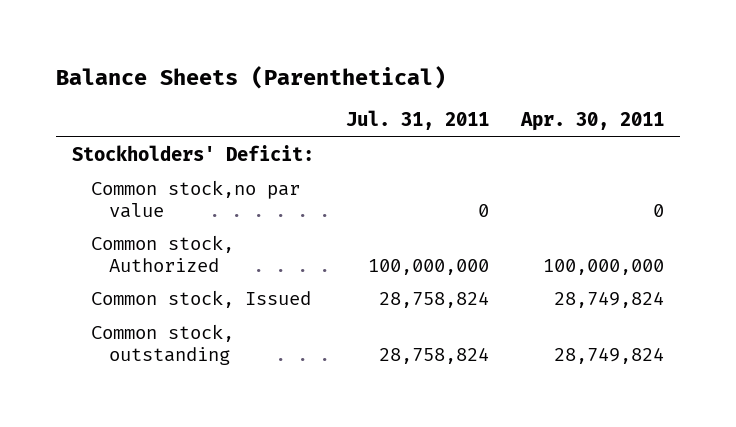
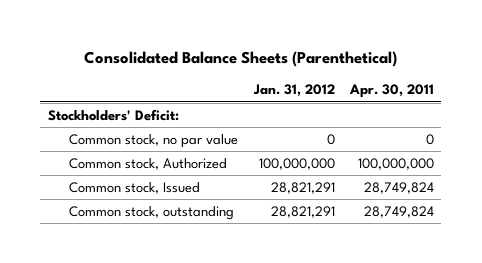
- Balance Sheets (Parenthetical)
+ Consolidated Balance Sheets (Parenthetical)
- | Jul. 31, 2011 | Apr. 30, 2011
+ | Jan. 31, 2012 | Apr. 30, 2011
- Common stock,no par value | 0 | 0
+ Common stock, no par value | 0 | 0

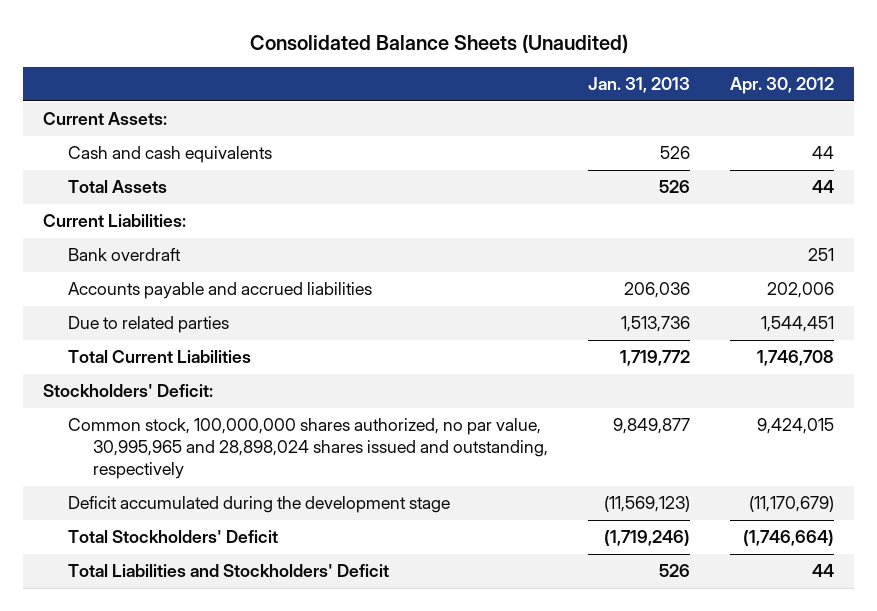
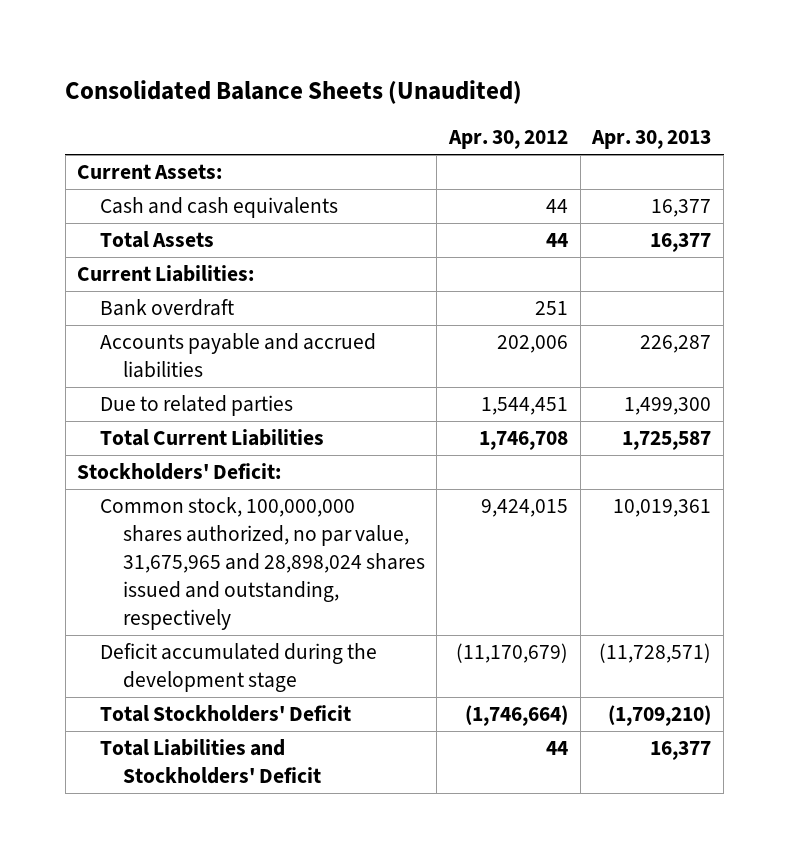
- | Jan. 31, 2013 | Apr. 30, 2012
+ | Apr. 30, 2012 | Apr. 30, 2013
- Common stock, 100,000,000 shares authorized, no par value, 30,995,965 and 28,898,024 shares issued and outstanding, respectively | 9,849,877 | 9,424,015
+ Common stock, 100,000,000 shares authorized, no par value, 31,675,965 and 28,898,024 shares issued and outstanding, respectively | 9,424,015 | 10,019,361

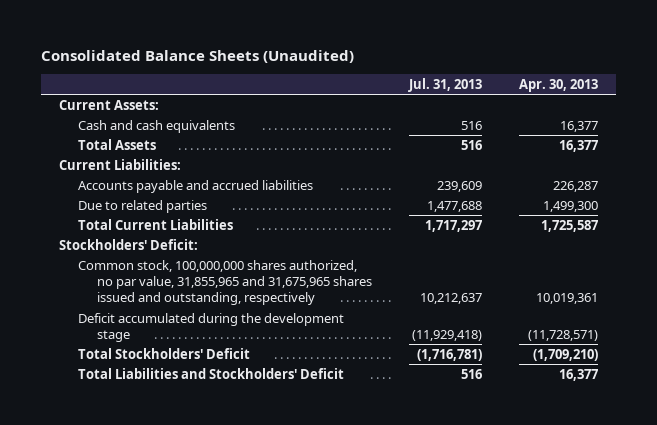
- | Apr. 30, 2012 | Apr. 30, 2013
+ | Jul. 31, 2013 | Apr. 30, 2013
- Bank overdraft | 251 |
- Common stock, 100,000,000 shares authorized, no par value, 31,675,965 and 28,898,024 shares issued and outstanding, respectively | 9,424,015 | 10,019,361
+ Common stock, 100,000,000 shares authorized, no par value, 31,855,965 and 31,675,965 shares issued and outstanding, respectively | 10,212,637 | 10,019,361

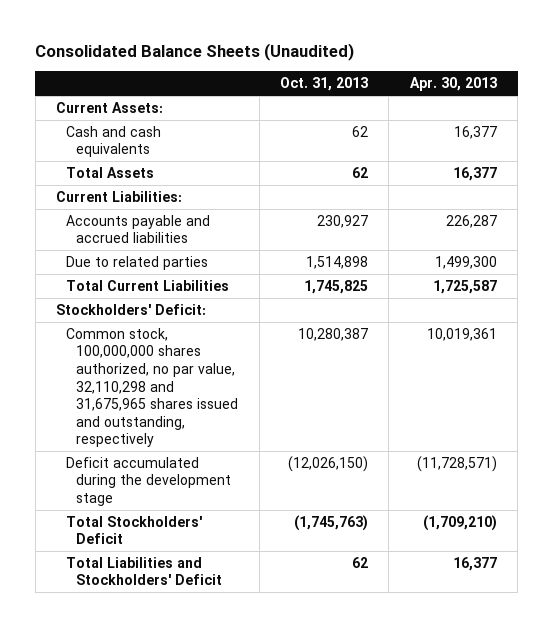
- | Jul. 31, 2013 | Apr. 30, 2013
+ | Oct. 31, 2013 | Apr. 30, 2013
- Common stock, 100,000,000 shares authorized, no par value, 31,855,965 and 31,675,965 shares issued and outstanding, respectively | 10,212,637 | 10,019,361
+ Common stock, 100,000,000 shares authorized, no par value, 32,110,298 and 31,675,965 shares issued and outstanding, respectively | 10,280,387 | 10,019,361

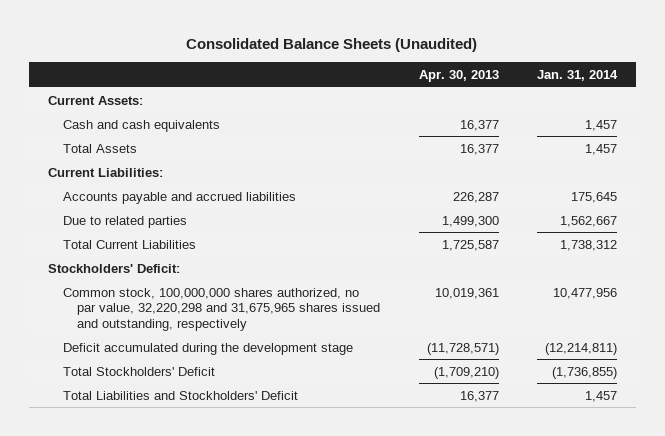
- | Oct. 31, 2013 | Apr. 30, 2013
+ | Apr. 30, 2013 | Jan. 31, 2014
- Common stock, 100,000,000 shares authorized, no par value, 32,110,298 and 31,675,965 shares issued and outstanding, respectively | 10,280,387 | 10,019,361
+ Common stock, 100,000,000 shares authorized, no par value, 32,220,298 and 31,675,965 shares issued and outstanding, respectively | 10,019,361 | 10,477,956

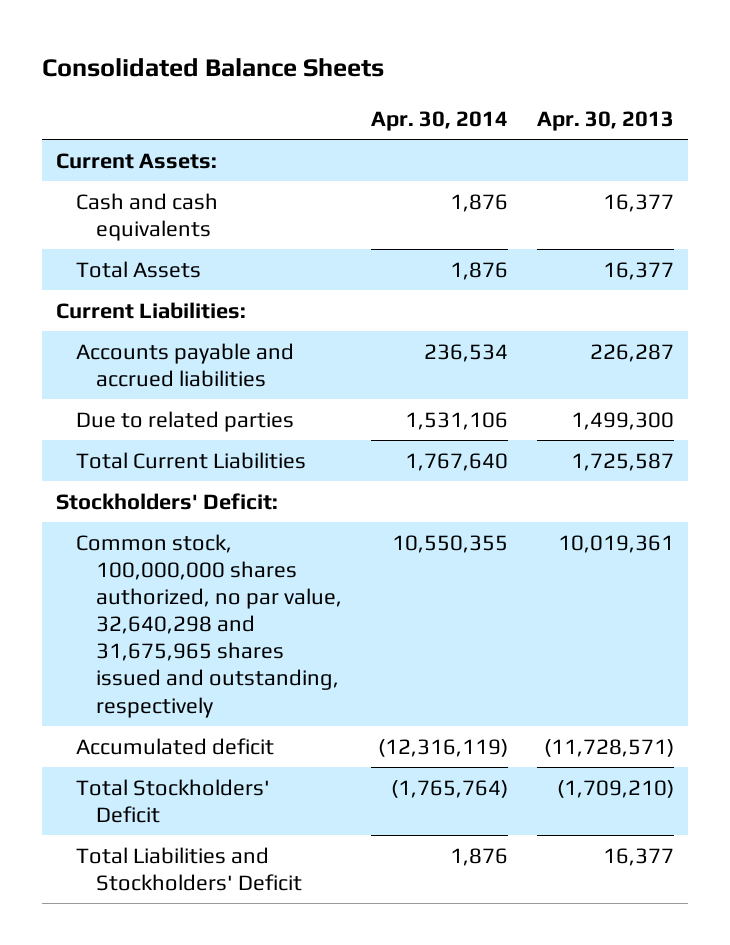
- Consolidated Balance Sheets (Unaudited)
+ Consolidated Balance Sheets
- | Apr. 30, 2013 | Jan. 31, 2014
+ | Apr. 30, 2014 | Apr. 30, 2013
- Common stock, 100,000,000 shares authorized, no par value, 32,220,298 and 31,675,965 shares issued and outstanding, respectively | 10,019,361 | 10,477,956
- Deficit accumulated during the development stage | (11,728,571) | (12,214,811)
+ Common stock, 100,000,000 shares authorized, no par value, 32,640,298 and 31,675,965 shares issued and outstanding, respectively | 10,550,355 | 10,019,361
+ Accumulated deficit | (12,316,119) | (11,728,571)

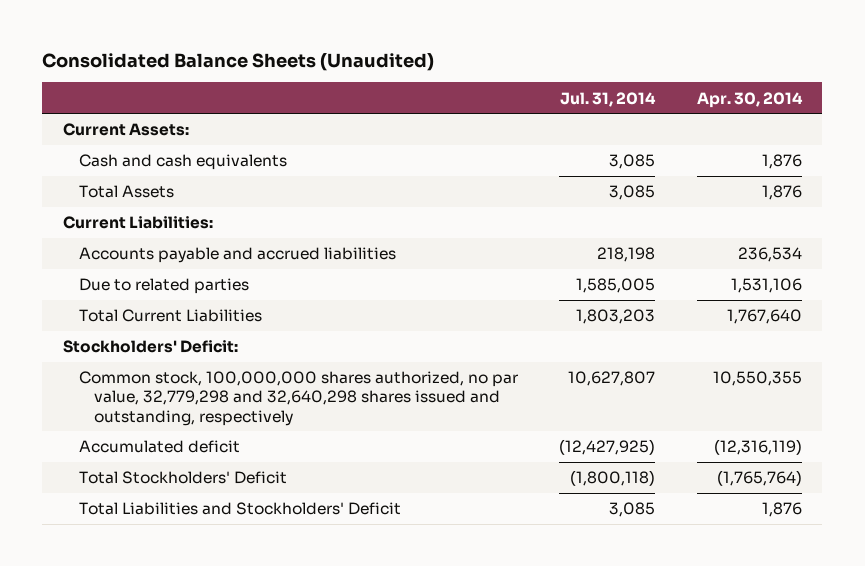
- Consolidated Balance Sheets
+ Consolidated Balance Sheets (Unaudited)
- | Apr. 30, 2014 | Apr. 30, 2013
+ | Jul. 31, 2014 | Apr. 30, 2014
- Common stock, 100,000,000 shares authorized, no par value, 32,640,298 and 31,675,965 shares issued and outstanding, respectively | 10,550,355 | 10,019,361
+ Common stock, 100,000,000 shares authorized, no par value, 32,779,298 and 32,640,298 shares issued and outstanding, respectively | 10,627,807 | 10,550,355

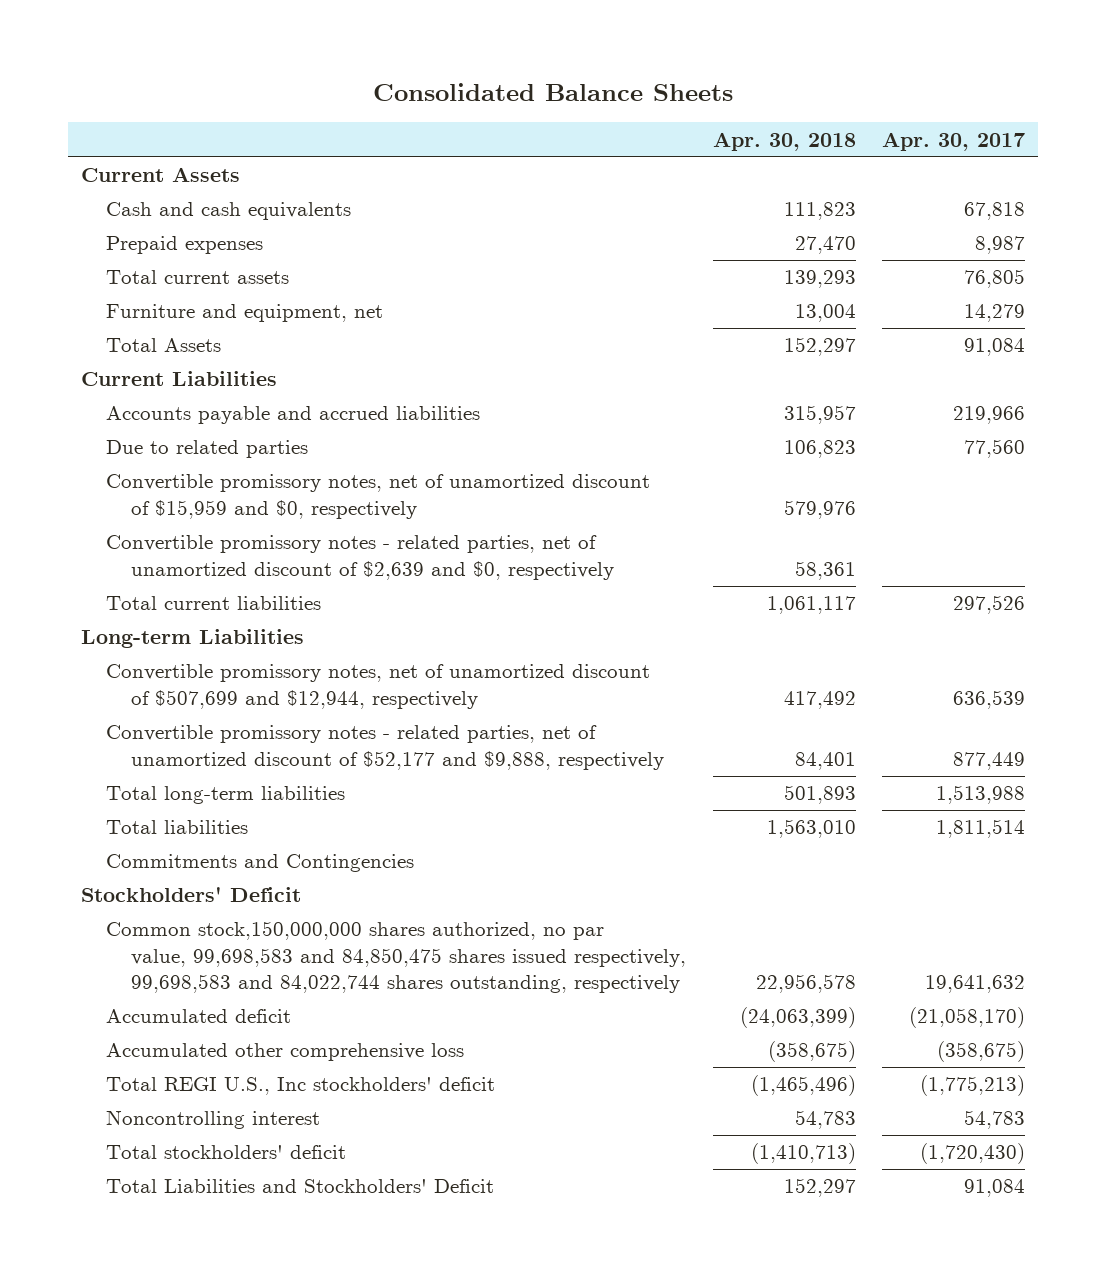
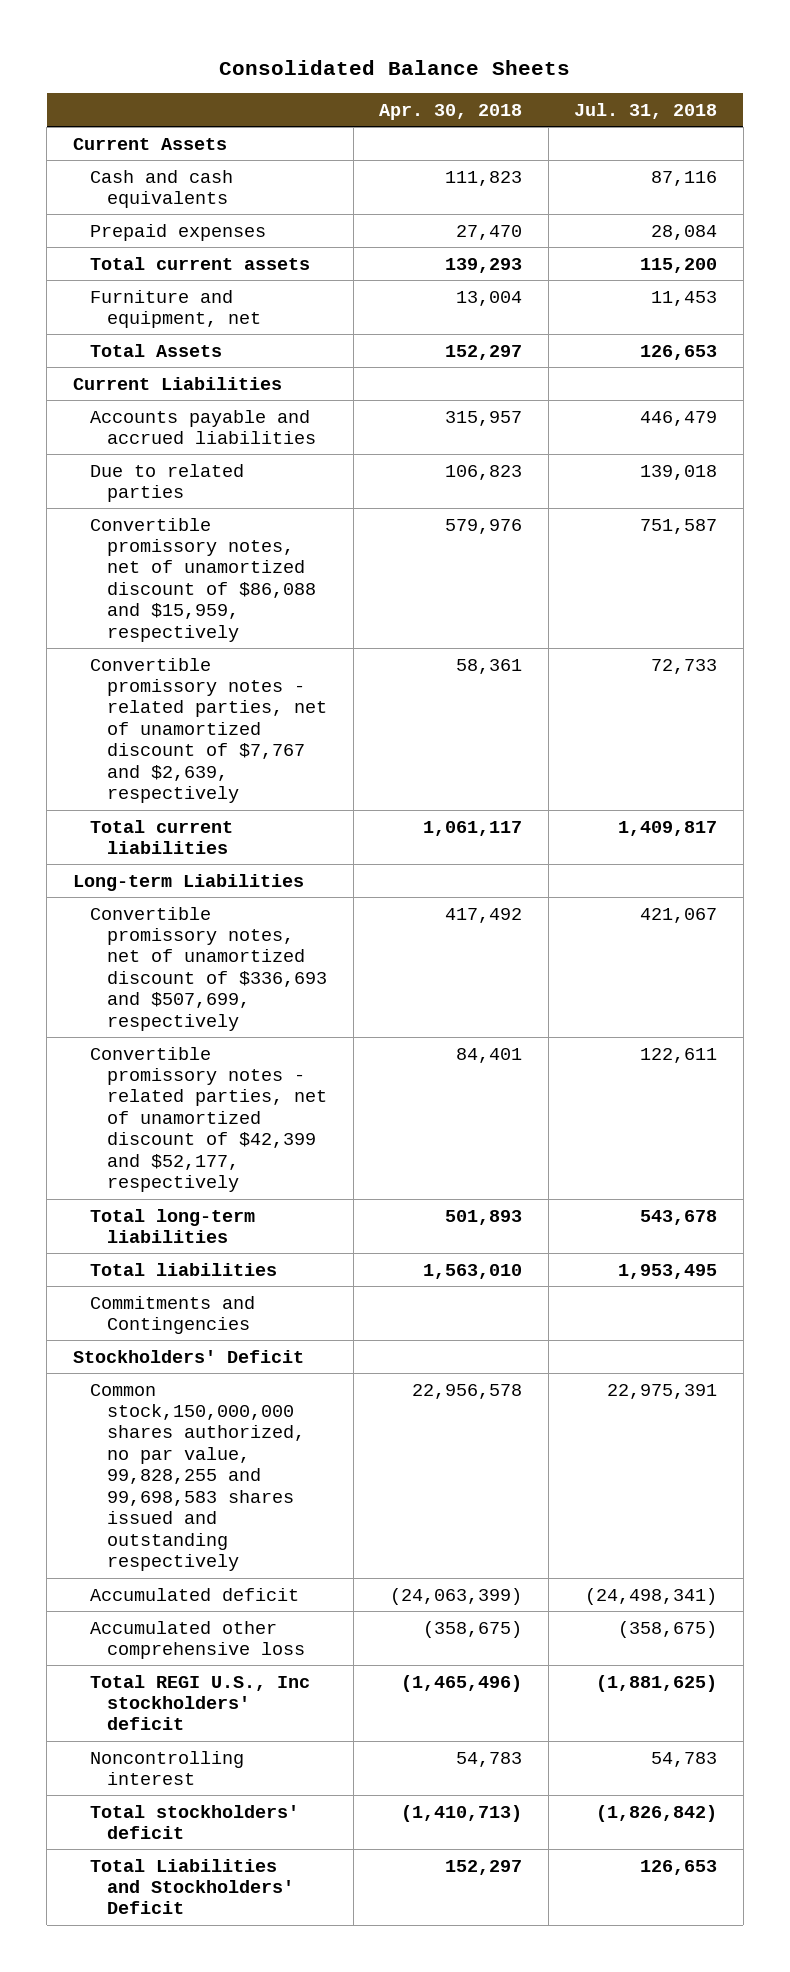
- | Apr. 30, 2018 | Apr. 30, 2017
+ | Apr. 30, 2018 | Jul. 31, 2018
- Convertible promissory notes, net of unamortized discount of $15,959 and $0, respectively | 579,976 |
- Convertible promissory notes - related parties, net of unamortized discount of $2,639 and $0, respectively | 58,361 |
+ Convertible promissory notes, net of unamortized discount of $86,088 and $15,959, respectively | 579,976 | 751,587
+ Convertible promissory notes - related parties, net of unamortized discount of $7,767 and $2,639, respectively | 58,361 | 72,733
- Convertible promissory notes, net of unamortized discount of $507,699 and $12,944, respectively | 417,492 | 636,539
- Convertible promissory notes - related parties, net of unamortized discount of $52,177 and $9,888, respectively | 84,401 | 877,449
+ Convertible promissory notes, net of unamortized discount of $336,693 and $507,699, respectively | 417,492 | 421,067
+ Convertible promissory notes - related parties, net of unamortized discount of $42,399 and $52,177, respectively | 84,401 | 122,611
- Common stock,150,000,000 shares authorized, no par value, 99,698,583 and 84,850,475 shares issued respectively, 99,698,583 and 84,022,744 shares outstanding, respectively | 22,956,578 | 19,641,632
+ Common stock,150,000,000 shares authorized, no par value, 99,828,255 and 99,698,583 shares issued and outstanding respectively | 22,956,578 | 22,975,391

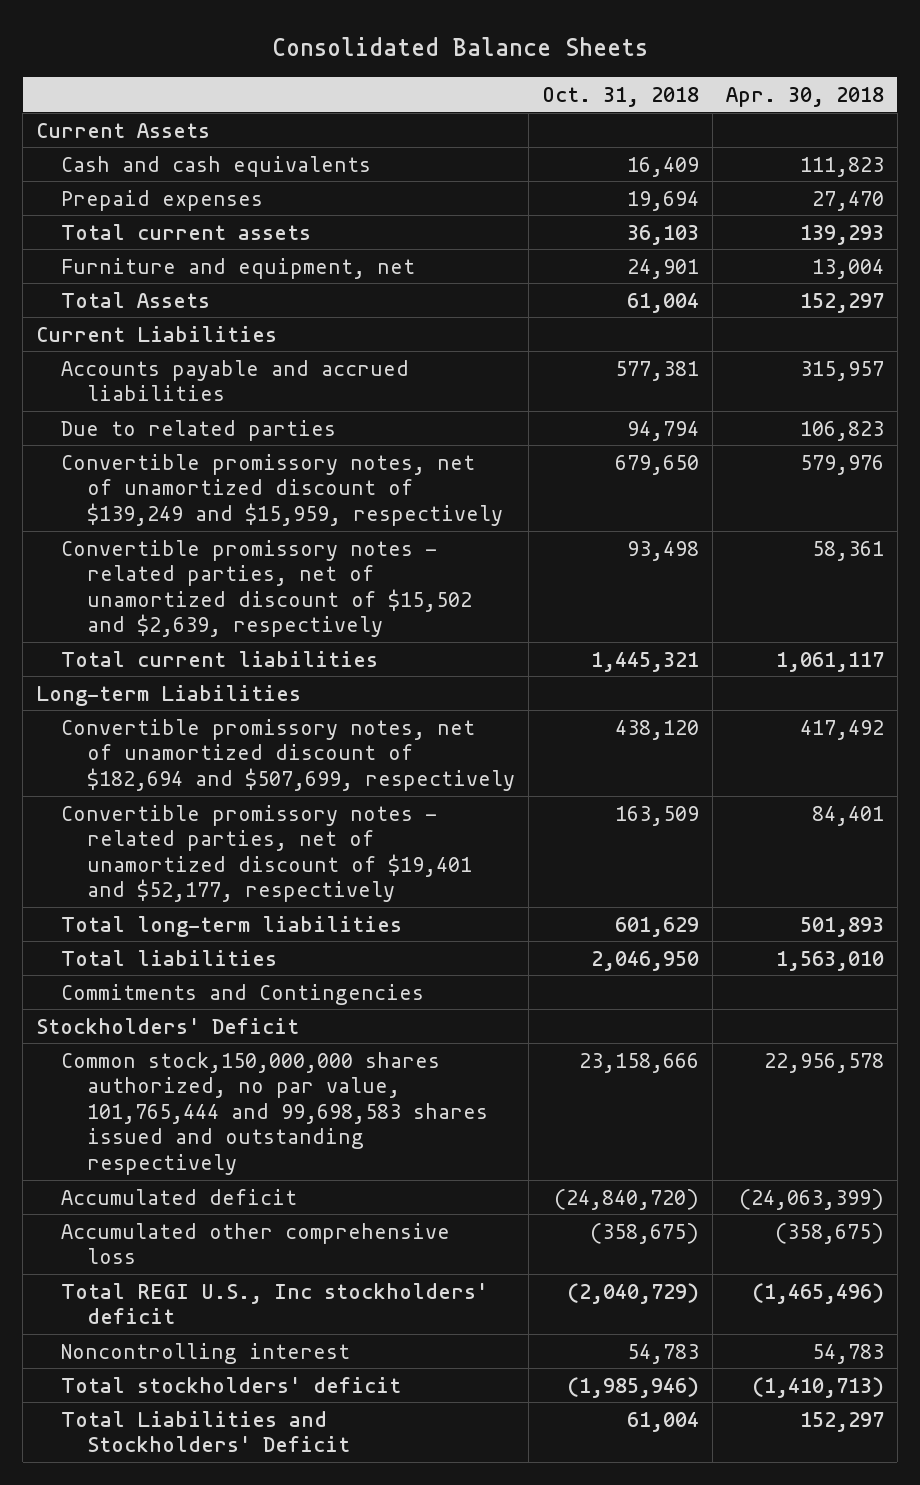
- | Apr. 30, 2018 | Jul. 31, 2018
+ | Oct. 31, 2018 | Apr. 30, 2018
- Convertible promissory notes, net of unamortized discount of $86,088 and $15,959, respectively | 579,976 | 751,587
- Convertible promissory notes - related parties, net of unamortized discount of $7,767 and $2,639, respectively | 58,361 | 72,733
+ Convertible promissory notes, net of unamortized discount of $139,249 and $15,959, respectively | 679,650 | 579,976
+ Convertible promissory notes - related parties, net of unamortized discount of $15,502 and $2,639, respectively | 93,498 | 58,361
- Convertible promissory notes, net of unamortized discount of $336,693 and $507,699, respectively | 417,492 | 421,067
- Convertible promissory notes - related parties, net of unamortized discount of $42,399 and $52,177, respectively | 84,401 | 122,611
+ Convertible promissory notes, net of unamortized discount of $182,694 and $507,699, respectively | 438,120 | 417,492
+ Convertible promissory notes - related parties, net of unamortized discount of $19,401 and $52,177, respectively | 163,509 | 84,401
- Common stock,150,000,000 shares authorized, no par value, 99,828,255 and 99,698,583 shares issued and outstanding respectively | 22,956,578 | 22,975,391
+ Common stock,150,000,000 shares authorized, no par value, 101,765,444 and 99,698,583 shares issued and outstanding respectively | 23,158,666 | 22,956,578

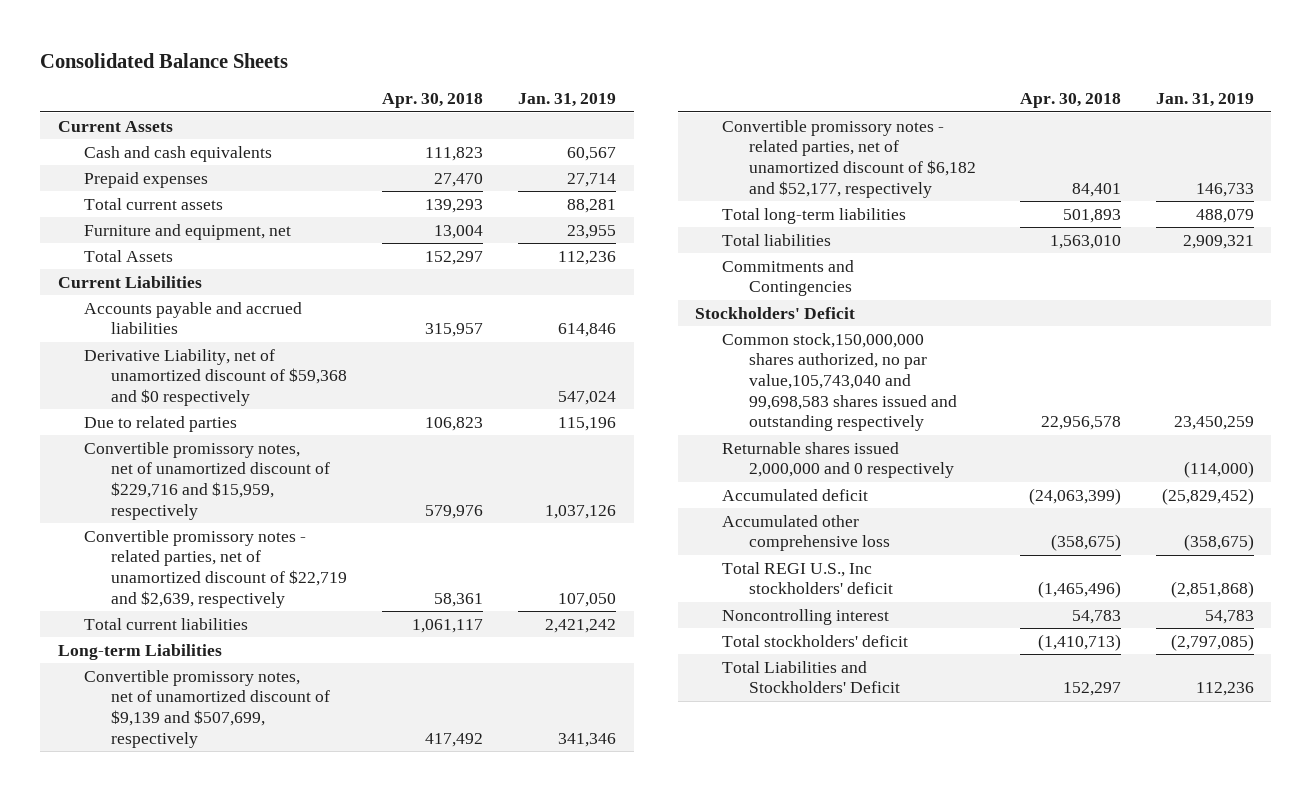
- | Oct. 31, 2018 | Apr. 30, 2018
+ | Apr. 30, 2018 | Jan. 31, 2019
+ Derivative Liability, net of unamortized discount of $59,368 and $0 respectively | | 547,024
- Convertible promissory notes, net of unamortized discount of $139,249 and $15,959, respectively | 679,650 | 579,976
- Convertible promissory notes - related parties, net of unamortized discount of $15,502 and $2,639, respectively | 93,498 | 58,361
+ Convertible promissory notes, net of unamortized discount of $229,716 and $15,959, respectively | 579,976 | 1,037,126
+ Convertible promissory notes - related parties, net of unamortized discount of $22,719 and $2,639, respectively | 58,361 | 107,050
- Convertible promissory notes, net of unamortized discount of $182,694 and $507,699, respectively | 438,120 | 417,492
- Convertible promissory notes - related parties, net of unamortized discount of $19,401 and $52,177, respectively | 163,509 | 84,401
+ Convertible promissory notes, net of unamortized discount of $9,139 and $507,699, respectively | 417,492 | 341,346
+ Convertible promissory notes - related parties, net of unamortized discount of $6,182 and $52,177, respectively | 84,401 | 146,733
- Common stock,150,000,000 shares authorized, no par value, 101,765,444 and 99,698,583 shares issued and outstanding respectively | 23,158,666 | 22,956,578
+ Common stock,150,000,000 shares authorized, no par value,105,743,040 and 99,698,583 shares issued and outstanding respectively | 22,956,578 | 23,450,259
+ Returnable shares issued 2,000,000 and 0 respectively | | (114,000)

